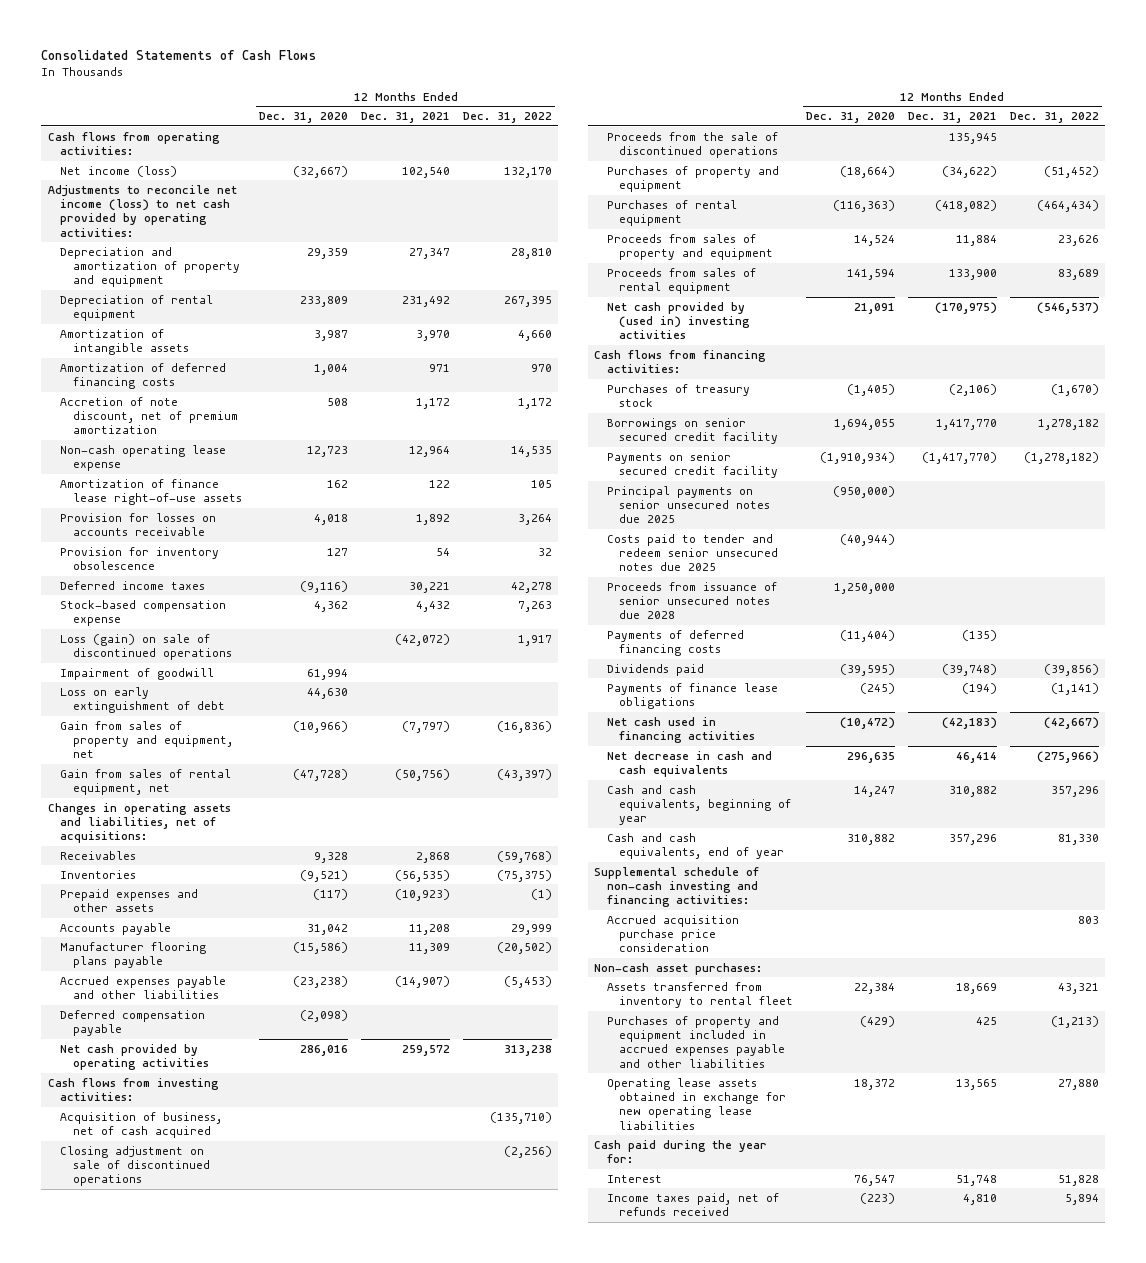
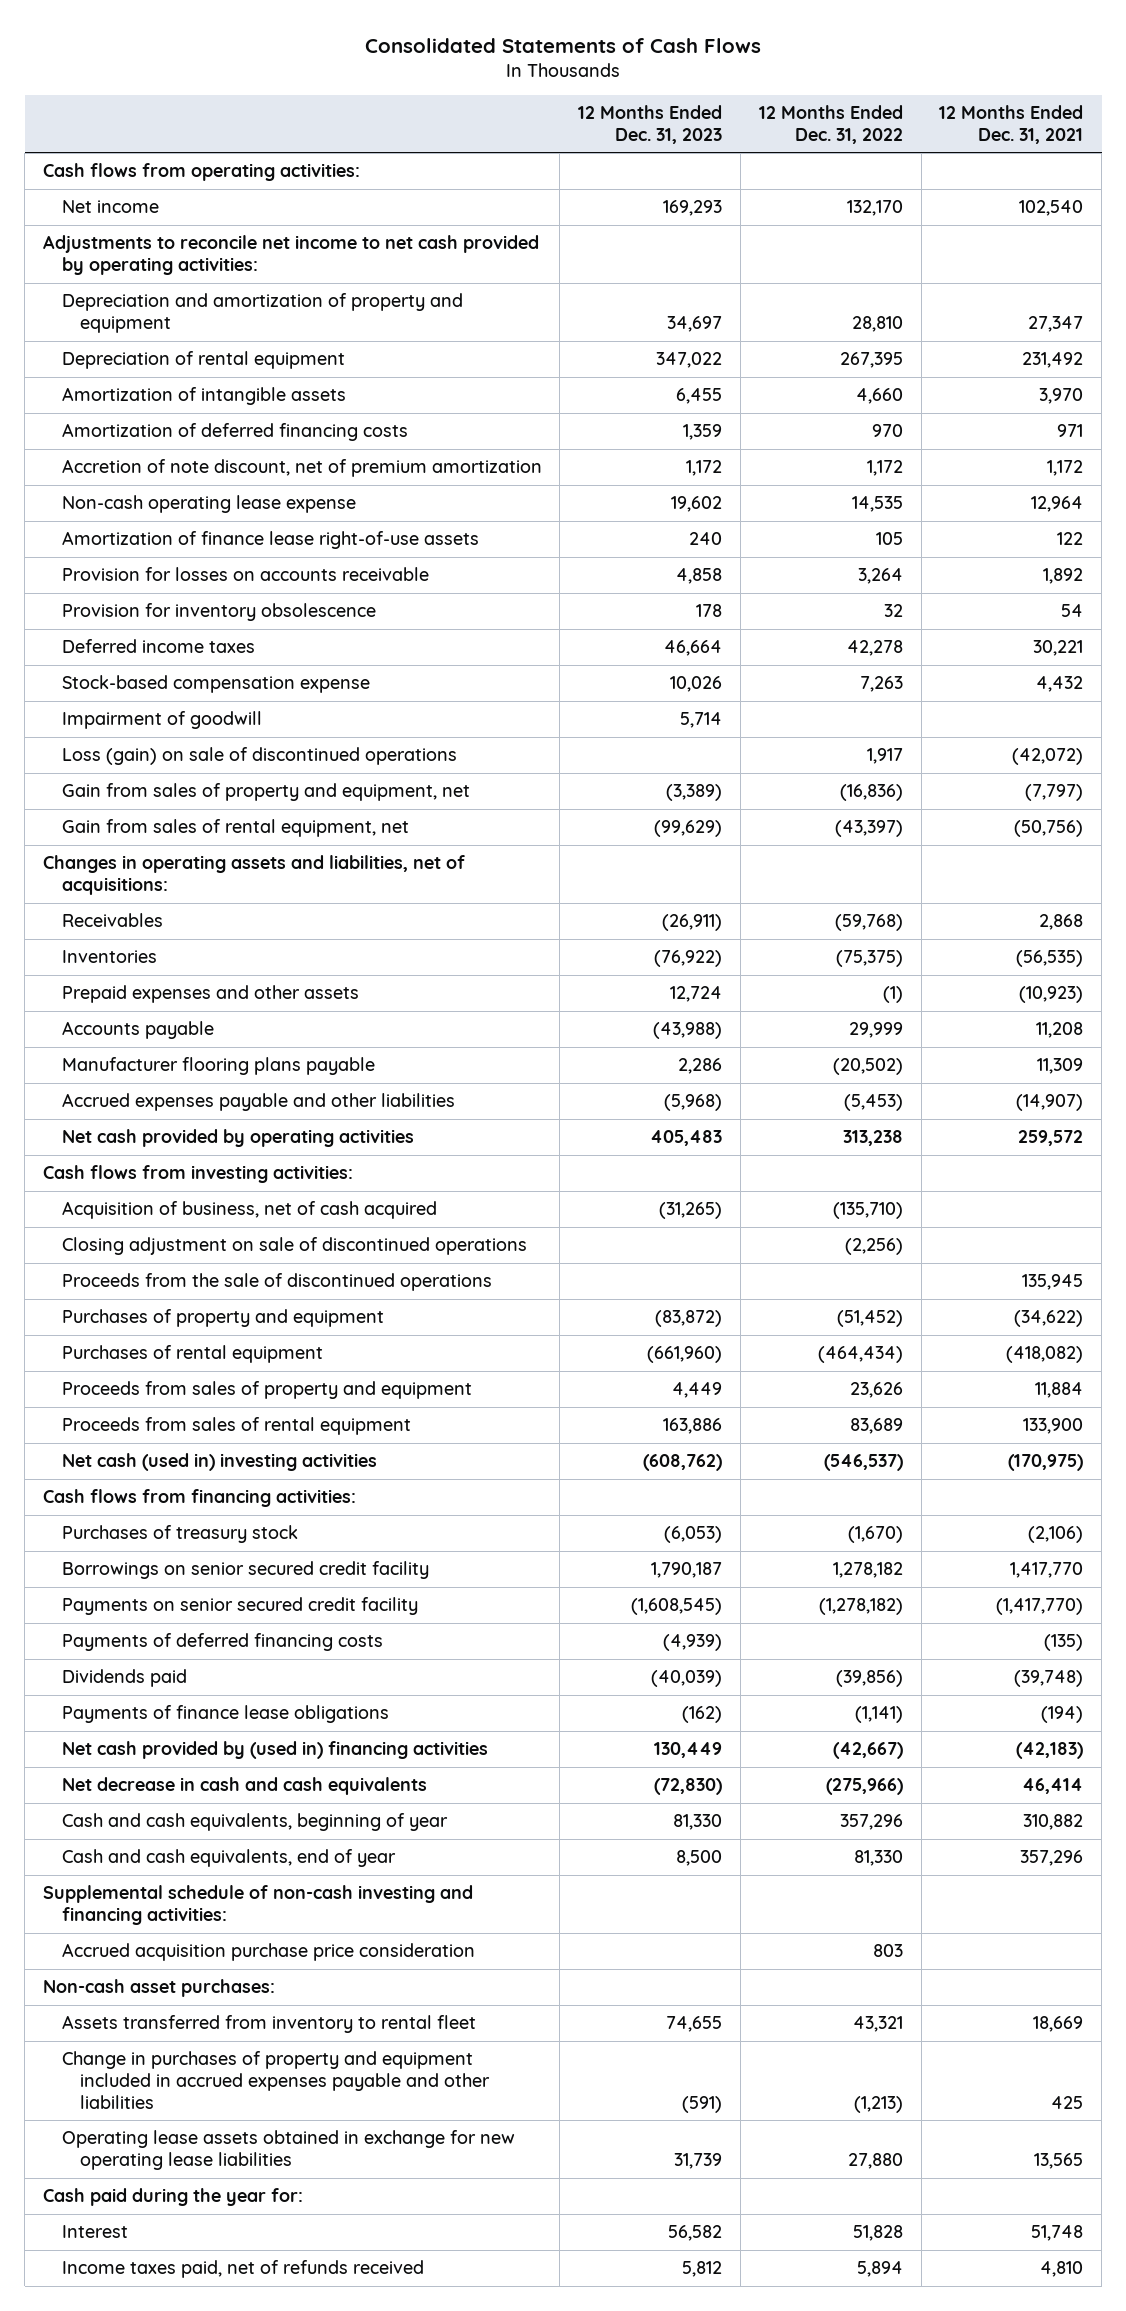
- | 12 Months Ended Dec. 31, 2020 | 12 Months Ended Dec. 31, 2021 | 12 Months Ended Dec. 31, 2022
+ | 12 Months Ended Dec. 31, 2023 | 12 Months Ended Dec. 31, 2022 | 12 Months Ended Dec. 31, 2021
- Net income (loss) | (32,667) | 102,540 | 132,170
- Adjustments to reconcile net income (loss) to net cash provided by operating activities:
+ Net income | 169,293 | 132,170 | 102,540
+ Adjustments to reconcile net income to net cash provided by operating activities:
- Loss on early extinguishment of debt | 44,630 | |
moved down: Loss (gain) on sale of discontinued operations | | 1,917 | (42,072)
- Deferred compensation payable | (2,098) | |
- Net cash provided by (used in) investing activities | 21,091 | (170,975) | (546,537)
+ Net cash (used in) investing activities | (608,762) | (546,537) | (170,975)
- Principal payments on senior unsecured notes due 2025 | (950,000) | |
- Costs paid to tender and redeem senior unsecured notes due 2025 | (40,944) | |
- Proceeds from issuance of senior unsecured notes due 2028 | 1,250,000 | |
- Net cash used in financing activities | (10,472) | (42,183) | (42,667)
+ Net cash provided by (used in) financing activities | 130,449 | (42,667) | (42,183)
- Purchases of property and equipment included in accrued expenses payable and other liabilities | (429) | 425 | (1,213)
+ Change in purchases of property and equipment included in accrued expenses payable and other liabilities | (591) | (1,213) | 425

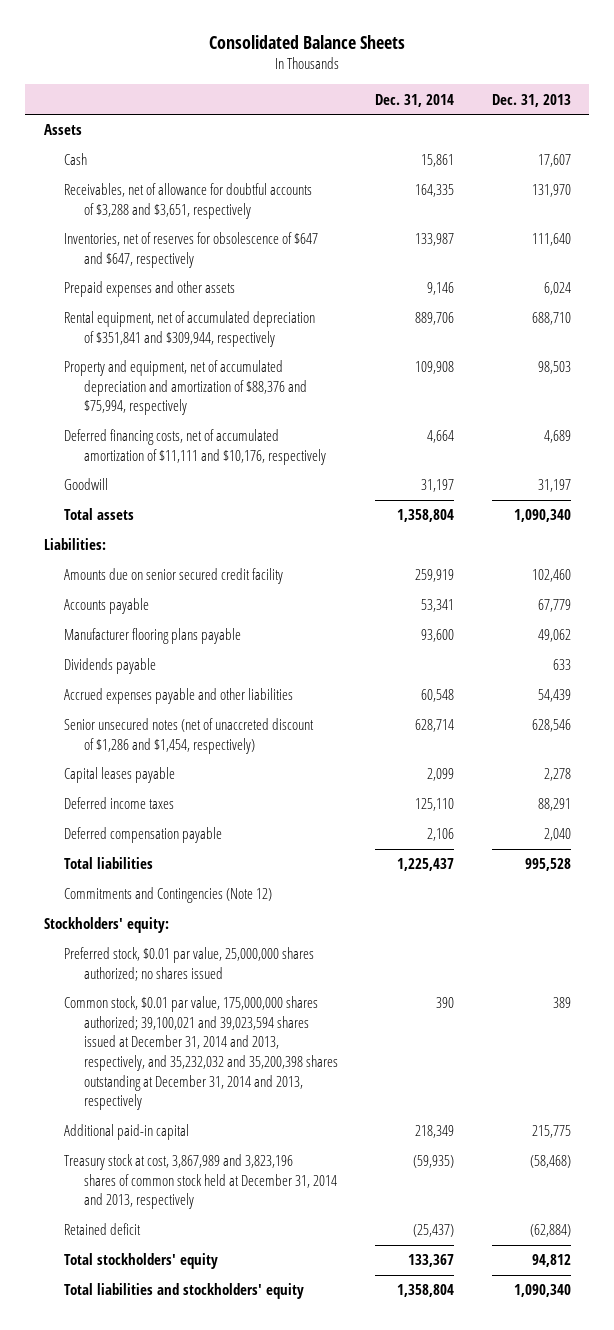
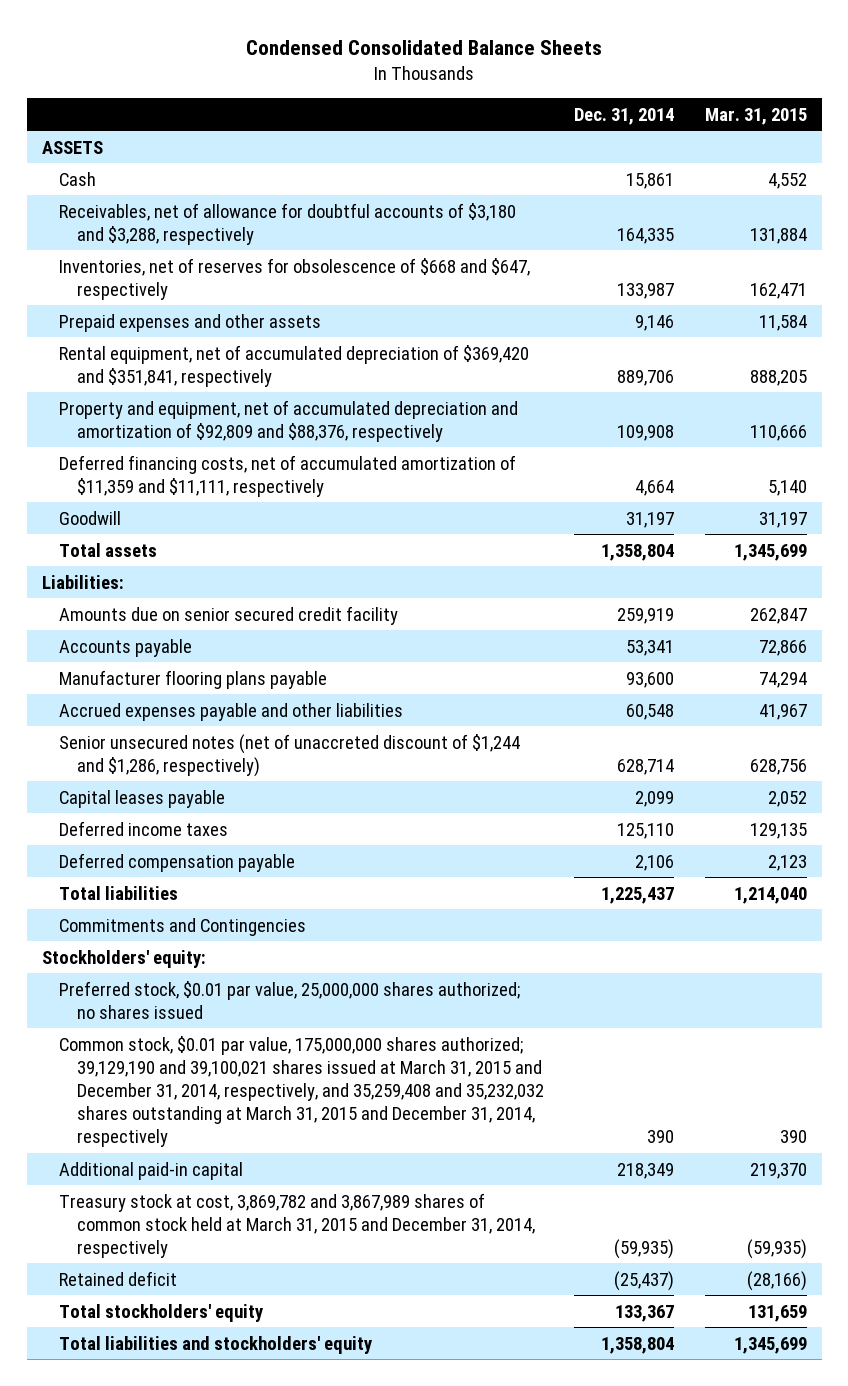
- Consolidated Balance Sheets
+ Condensed Consolidated Balance Sheets
- | Dec. 31, 2014 | Dec. 31, 2013
+ | Dec. 31, 2014 | Mar. 31, 2015
- Assets
+ ASSETS
- Receivables, net of allowance for doubtful accounts of $3,288 and $3,651, respectively | 164,335 | 131,970
- Inventories, net of reserves for obsolescence of $647 and $647, respectively | 133,987 | 111,640
+ Receivables, net of allowance for doubtful accounts of $3,180 and $3,288, respectively | 164,335 | 131,884
+ Inventories, net of reserves for obsolescence of $668 and $647, respectively | 133,987 | 162,471
- Rental equipment, net of accumulated depreciation of $351,841 and $309,944, respectively | 889,706 | 688,710
- Property and equipment, net of accumulated depreciation and amortization of $88,376 and $75,994, respectively | 109,908 | 98,503
- Deferred financing costs, net of accumulated amortization of $11,111 and $10,176, respectively | 4,664 | 4,689
+ Rental equipment, net of accumulated depreciation of $369,420 and $351,841, respectively | 889,706 | 888,205
+ Property and equipment, net of accumulated depreciation and amortization of $92,809 and $88,376, respectively | 109,908 | 110,666
+ Deferred financing costs, net of accumulated amortization of $11,359 and $11,111, respectively | 4,664 | 5,140
- Dividends payable | | 633
- Senior unsecured notes (net of unaccreted discount of $1,286 and $1,454, respectively) | 628,714 | 628,546
+ Senior unsecured notes (net of unaccreted discount of $1,244 and $1,286, respectively) | 628,714 | 628,756
- Commitments and Contingencies (Note 12)
+ Commitments and Contingencies
- Common stock, $0.01 par value, 175,000,000 shares authorized; 39,100,021 and 39,023,594 shares issued at December 31, 2014 and 2013, respectively, and 35,232,032 and 35,200,398 shares outstanding at December 31, 2014 and 2013, respectively | 390 | 389
+ Common stock, $0.01 par value, 175,000,000 shares authorized; 39,129,190 and 39,100,021 shares issued at March 31, 2015 and December 31, 2014, respectively, and 35,259,408 and 35,232,032 shares outstanding at March 31, 2015 and December 31, 2014, respectively | 390 | 390
- Treasury stock at cost, 3,867,989 and 3,823,196 shares of common stock held at December 31, 2014 and 2013, respectively | (59,935) | (58,468)
+ Treasury stock at cost, 3,869,782 and 3,867,989 shares of common stock held at March 31, 2015 and December 31, 2014, respectively | (59,935) | (59,935)

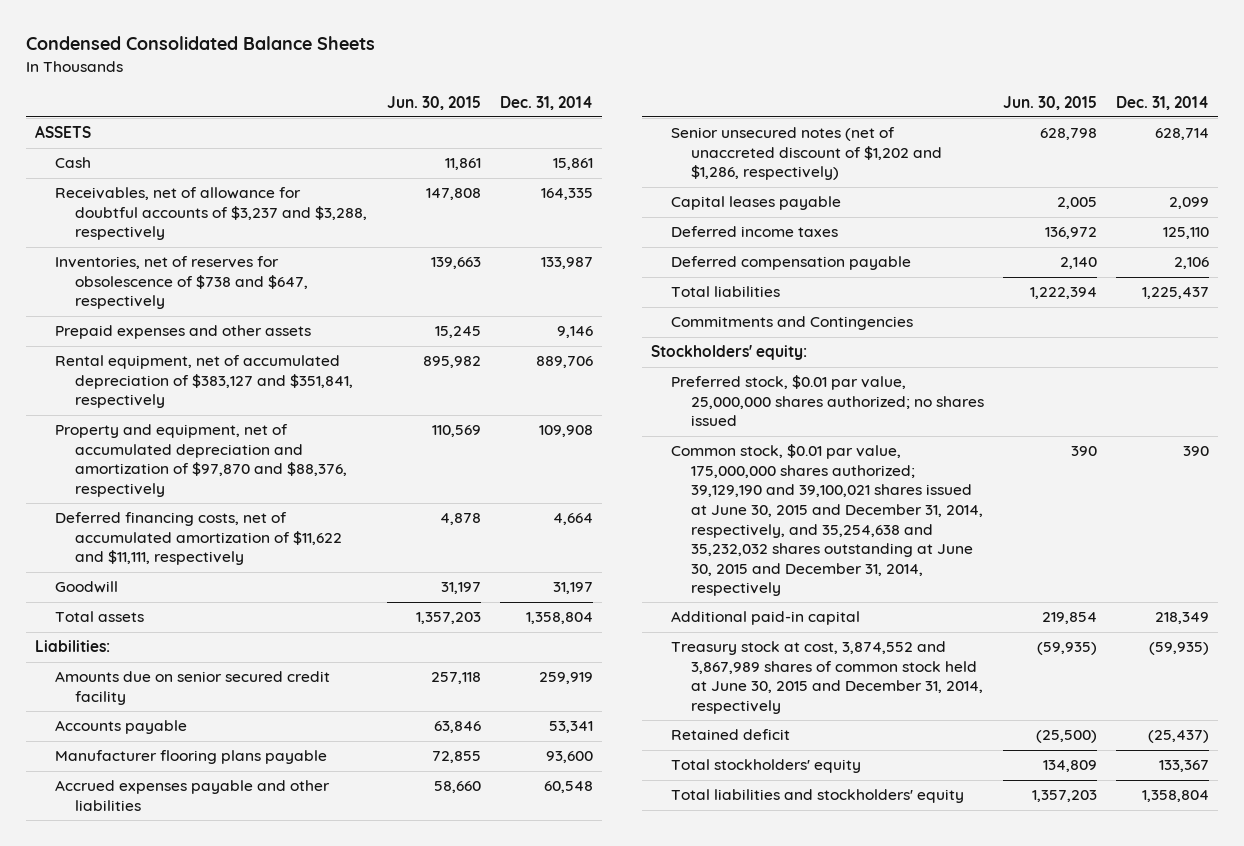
- | Dec. 31, 2014 | Mar. 31, 2015
+ | Jun. 30, 2015 | Dec. 31, 2014
- Receivables, net of allowance for doubtful accounts of $3,180 and $3,288, respectively | 164,335 | 131,884
- Inventories, net of reserves for obsolescence of $668 and $647, respectively | 133,987 | 162,471
+ Receivables, net of allowance for doubtful accounts of $3,237 and $3,288, respectively | 147,808 | 164,335
+ Inventories, net of reserves for obsolescence of $738 and $647, respectively | 139,663 | 133,987
- Rental equipment, net of accumulated depreciation of $369,420 and $351,841, respectively | 889,706 | 888,205
- Property and equipment, net of accumulated depreciation and amortization of $92,809 and $88,376, respectively | 109,908 | 110,666
- Deferred financing costs, net of accumulated amortization of $11,359 and $11,111, respectively | 4,664 | 5,140
+ Rental equipment, net of accumulated depreciation of $383,127 and $351,841, respectively | 895,982 | 889,706
+ Property and equipment, net of accumulated depreciation and amortization of $97,870 and $88,376, respectively | 110,569 | 109,908
+ Deferred financing costs, net of accumulated amortization of $11,622 and $11,111, respectively | 4,878 | 4,664
- Senior unsecured notes (net of unaccreted discount of $1,244 and $1,286, respectively) | 628,714 | 628,756
+ Senior unsecured notes (net of unaccreted discount of $1,202 and $1,286, respectively) | 628,798 | 628,714
- Common stock, $0.01 par value, 175,000,000 shares authorized; 39,129,190 and 39,100,021 shares issued at March 31, 2015 and December 31, 2014, respectively, and 35,259,408 and 35,232,032 shares outstanding at March 31, 2015 and December 31, 2014, respectively | 390 | 390
+ Common stock, $0.01 par value, 175,000,000 shares authorized; 39,129,190 and 39,100,021 shares issued at June 30, 2015 and December 31, 2014, respectively, and 35,254,638 and 35,232,032 shares outstanding at June 30, 2015 and December 31, 2014, respectively | 390 | 390
- Treasury stock at cost, 3,869,782 and 3,867,989 shares of common stock held at March 31, 2015 and December 31, 2014, respectively | (59,935) | (59,935)
+ Treasury stock at cost, 3,874,552 and 3,867,989 shares of common stock held at June 30, 2015 and December 31, 2014, respectively | (59,935) | (59,935)

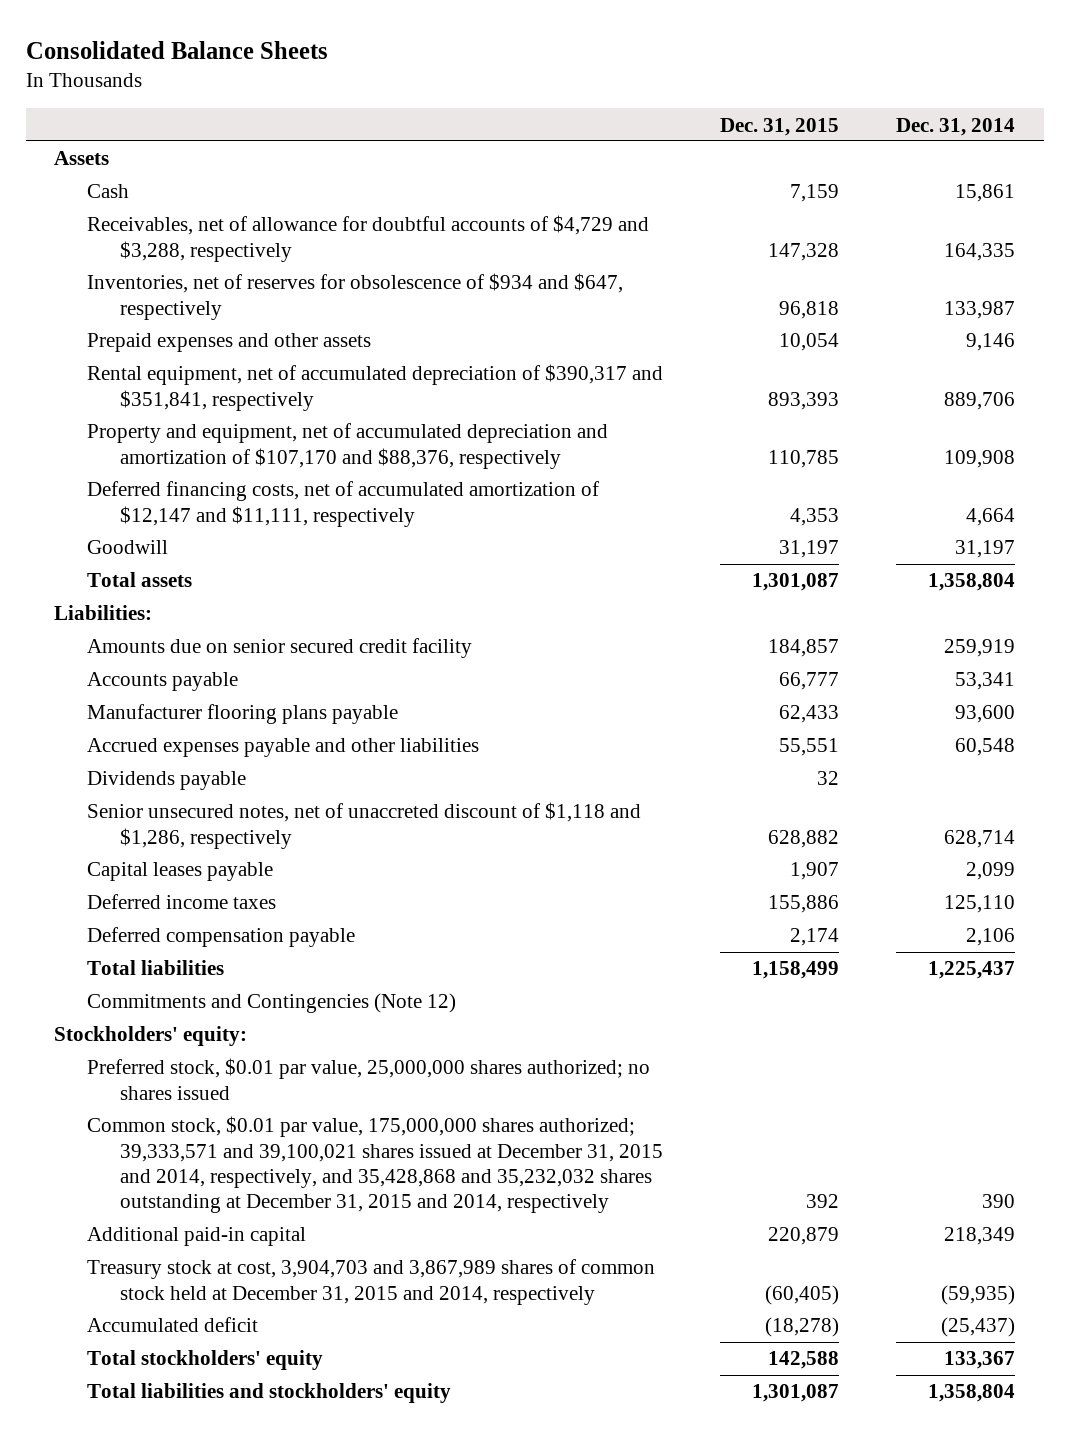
- Condensed Consolidated Balance Sheets
+ Consolidated Balance Sheets
- | Jun. 30, 2015 | Dec. 31, 2014
+ | Dec. 31, 2015 | Dec. 31, 2014
- ASSETS
+ Assets
- Receivables, net of allowance for doubtful accounts of $3,237 and $3,288, respectively | 147,808 | 164,335
- Inventories, net of reserves for obsolescence of $738 and $647, respectively | 139,663 | 133,987
+ Receivables, net of allowance for doubtful accounts of $4,729 and $3,288, respectively | 147,328 | 164,335
+ Inventories, net of reserves for obsolescence of $934 and $647, respectively | 96,818 | 133,987
- Rental equipment, net of accumulated depreciation of $383,127 and $351,841, respectively | 895,982 | 889,706
- Property and equipment, net of accumulated depreciation and amortization of $97,870 and $88,376, respectively | 110,569 | 109,908
- Deferred financing costs, net of accumulated amortization of $11,622 and $11,111, respectively | 4,878 | 4,664
+ Rental equipment, net of accumulated depreciation of $390,317 and $351,841, respectively | 893,393 | 889,706
+ Property and equipment, net of accumulated depreciation and amortization of $107,170 and $88,376, respectively | 110,785 | 109,908
+ Deferred financing costs, net of accumulated amortization of $12,147 and $11,111, respectively | 4,353 | 4,664
- Senior unsecured notes (net of unaccreted discount of $1,202 and $1,286, respectively) | 628,798 | 628,714
+ Dividends payable | 32 |
+ Senior unsecured notes, net of unaccreted discount of $1,118 and $1,286, respectively | 628,882 | 628,714
- Commitments and Contingencies
+ Commitments and Contingencies (Note 12)
- Common stock, $0.01 par value, 175,000,000 shares authorized; 39,129,190 and 39,100,021 shares issued at June 30, 2015 and December 31, 2014, respectively, and 35,254,638 and 35,232,032 shares outstanding at June 30, 2015 and December 31, 2014, respectively | 390 | 390
+ Common stock, $0.01 par value, 175,000,000 shares authorized; 39,333,571 and 39,100,021 shares issued at December 31, 2015 and 2014, respectively, and 35,428,868 and 35,232,032 shares outstanding at December 31, 2015 and 2014, respectively | 392 | 390
- Treasury stock at cost, 3,874,552 and 3,867,989 shares of common stock held at June 30, 2015 and December 31, 2014, respectively | (59,935) | (59,935)
- Retained deficit | (25,500) | (25,437)
+ Treasury stock at cost, 3,904,703 and 3,867,989 shares of common stock held at December 31, 2015 and 2014, respectively | (60,405) | (59,935)
+ Accumulated deficit | (18,278) | (25,437)

